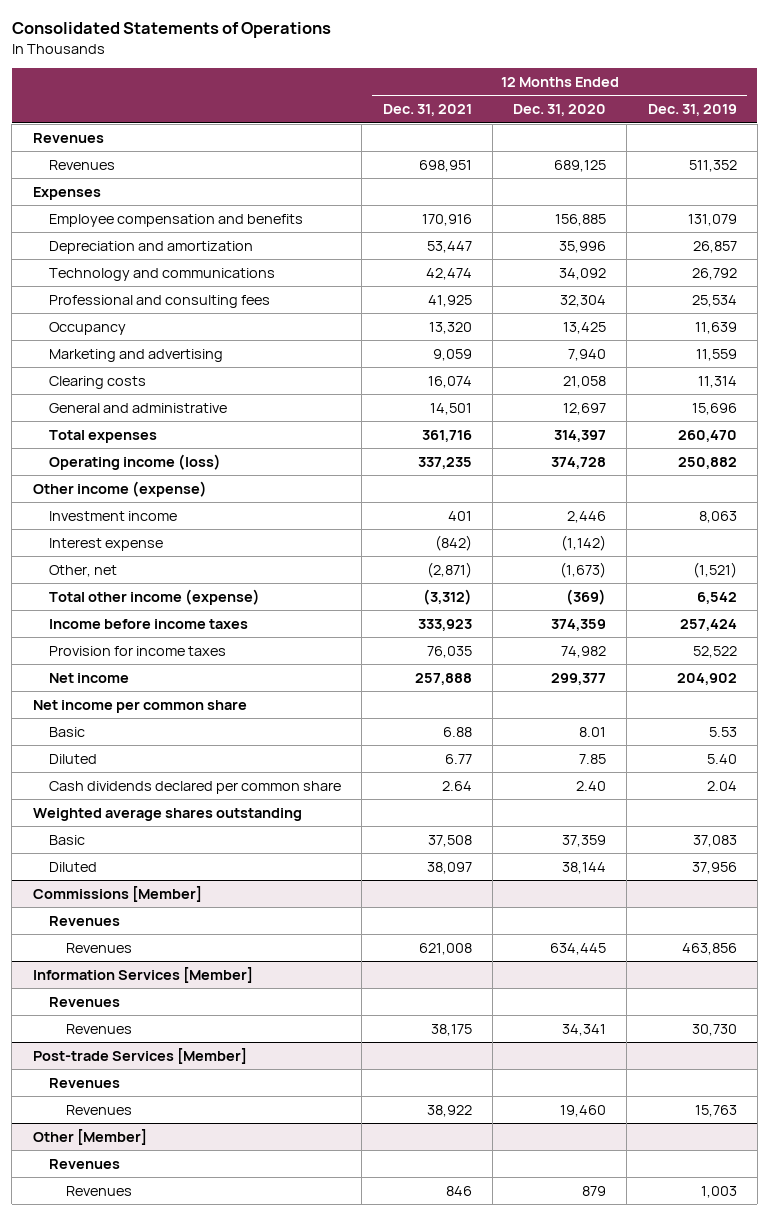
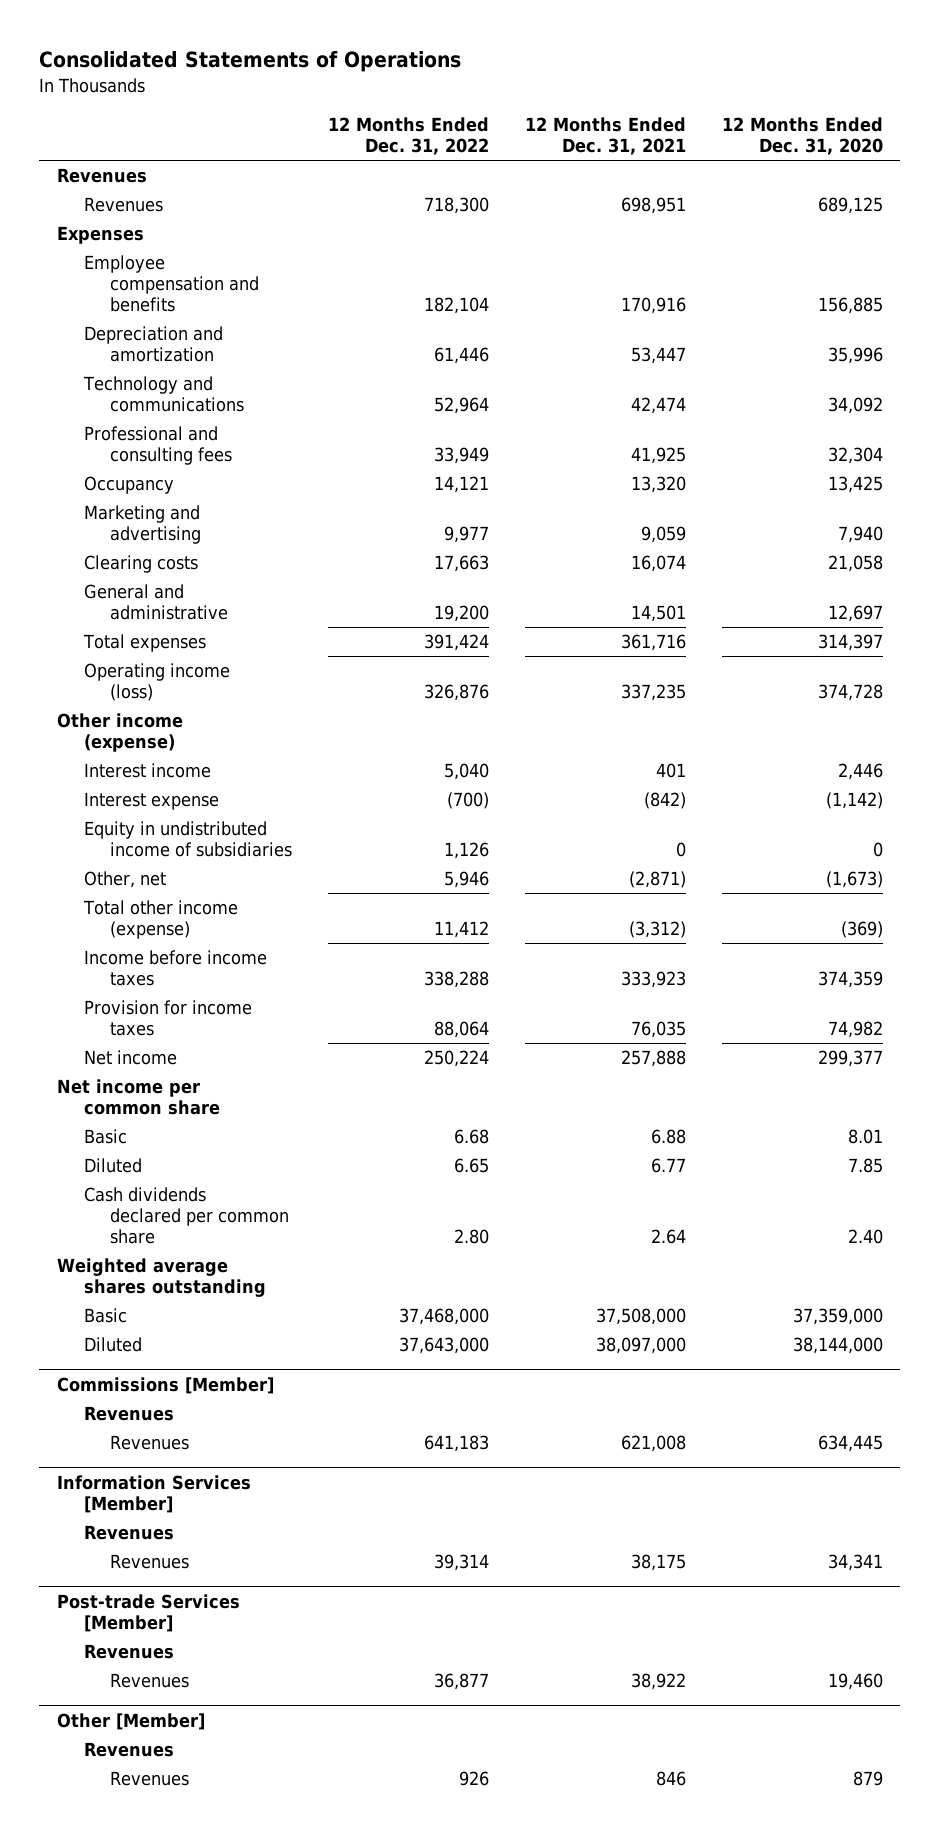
- | 12 Months Ended Dec. 31, 2021 | 12 Months Ended Dec. 31, 2020 | 12 Months Ended Dec. 31, 2019
+ | 12 Months Ended Dec. 31, 2022 | 12 Months Ended Dec. 31, 2021 | 12 Months Ended Dec. 31, 2020
- Investment income | 401 | 2,446 | 8,063
+ Interest income | 5,040 | 401 | 2,446
+ Equity in undistributed income of subsidiaries | 1,126 | 0 | 0
- Basic | 37,508 | 37,359 | 37,083
- Diluted | 38,097 | 38,144 | 37,956
+ Basic | 37,468,000 | 37,508,000 | 37,359,000
+ Diluted | 37,643,000 | 38,097,000 | 38,144,000

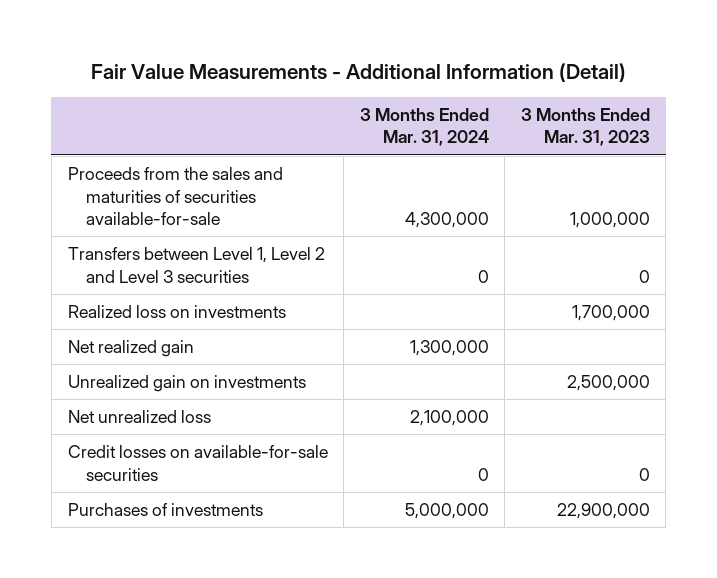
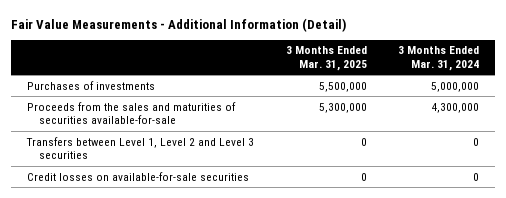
- | 3 Months Ended Mar. 31, 2024 | 3 Months Ended Mar. 31, 2023
+ | 3 Months Ended Mar. 31, 2025 | 3 Months Ended Mar. 31, 2024
moved up: Purchases of investments | 5,500,000 | 5,000,000
- Realized loss on investments | | 1,700,000
- Net realized gain | 1,300,000 |
- Unrealized gain on investments | | 2,500,000
- Net unrealized loss | 2,100,000 |

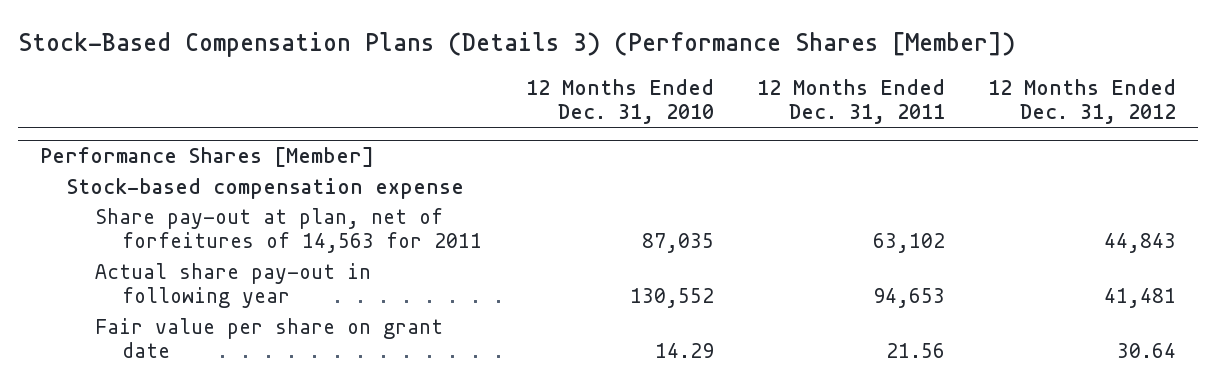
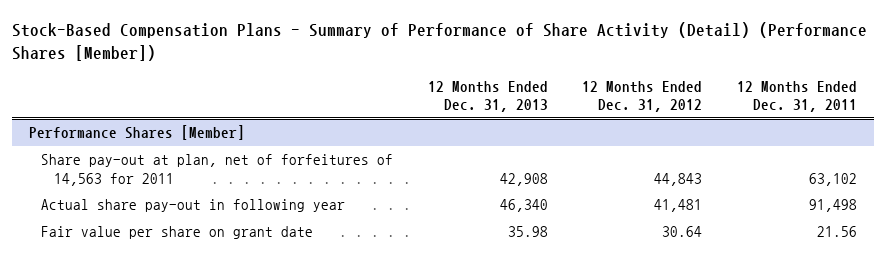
- Stock-Based Compensation Plans (Details 3) (Performance Shares [Member])
+ Stock-Based Compensation Plans - Summary of Performance of Share Activity (Detail) (Performance Shares [Member])
- | 12 Months Ended Dec. 31, 2010 | 12 Months Ended Dec. 31, 2011 | 12 Months Ended Dec. 31, 2012
+ | 12 Months Ended Dec. 31, 2013 | 12 Months Ended Dec. 31, 2012 | 12 Months Ended Dec. 31, 2011
@ Performance Shares [Member]
- Stock-based compensation expense
- Actual share pay-out in following year | 130,552 | 94,653 | 41,481
+ Actual share pay-out in following year | 46,340 | 41,481 | 91,498

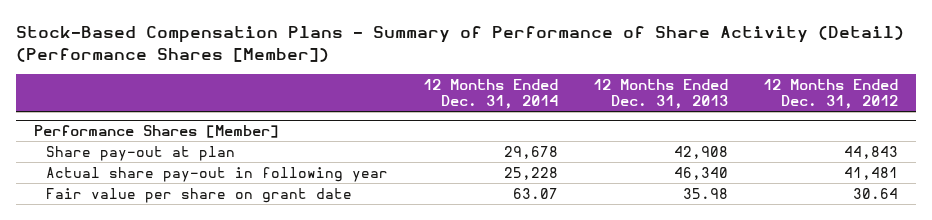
- | 12 Months Ended Dec. 31, 2013 | 12 Months Ended Dec. 31, 2012 | 12 Months Ended Dec. 31, 2011
+ | 12 Months Ended Dec. 31, 2014 | 12 Months Ended Dec. 31, 2013 | 12 Months Ended Dec. 31, 2012
@ Performance Shares [Member]
- Share pay-out at plan, net of forfeitures of 14,563 for 2011 | 42,908 | 44,843 | 63,102
+ Share pay-out at plan | 29,678 | 42,908 | 44,843

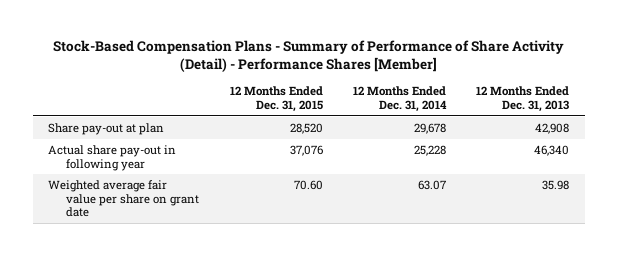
- Stock-Based Compensation Plans - Summary of Performance of Share Activity (Detail) (Performance Shares [Member])
+ Stock-Based Compensation Plans - Summary of Performance of Share Activity (Detail) - Performance Shares [Member]
- | 12 Months Ended Dec. 31, 2014 | 12 Months Ended Dec. 31, 2013 | 12 Months Ended Dec. 31, 2012
+ | 12 Months Ended Dec. 31, 2015 | 12 Months Ended Dec. 31, 2014 | 12 Months Ended Dec. 31, 2013
- Performance Shares [Member]
- Fair value per share on grant date | 63.07 | 35.98 | 30.64
+ Weighted average fair value per share on grant date | 70.60 | 63.07 | 35.98

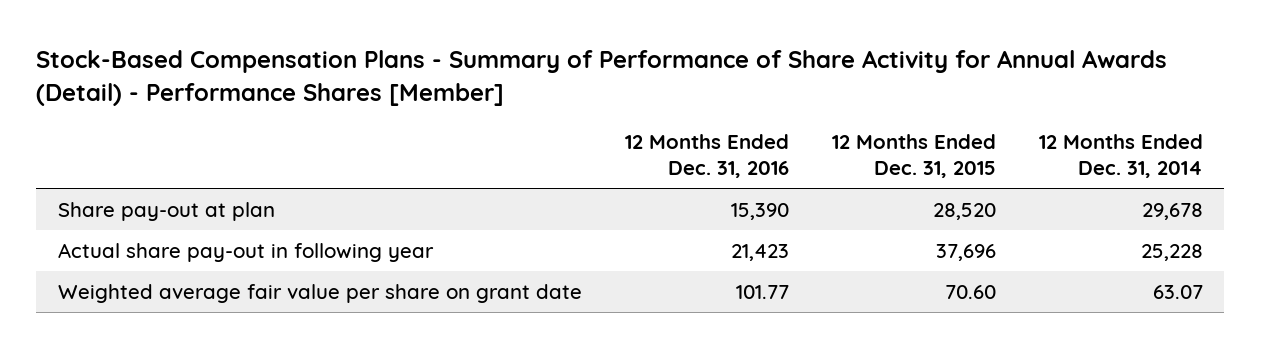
- Stock-Based Compensation Plans - Summary of Performance of Share Activity (Detail) - Performance Shares [Member]
+ Stock-Based Compensation Plans - Summary of Performance of Share Activity for Annual Awards (Detail) - Performance Shares [Member]
- | 12 Months Ended Dec. 31, 2015 | 12 Months Ended Dec. 31, 2014 | 12 Months Ended Dec. 31, 2013
+ | 12 Months Ended Dec. 31, 2016 | 12 Months Ended Dec. 31, 2015 | 12 Months Ended Dec. 31, 2014
- Actual share pay-out in following year | 37,076 | 25,228 | 46,340
+ Actual share pay-out in following year | 21,423 | 37,696 | 25,228

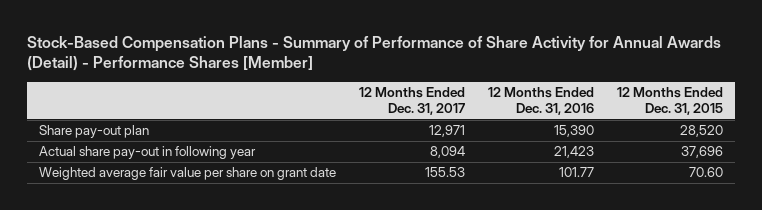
- | 12 Months Ended Dec. 31, 2016 | 12 Months Ended Dec. 31, 2015 | 12 Months Ended Dec. 31, 2014
+ | 12 Months Ended Dec. 31, 2017 | 12 Months Ended Dec. 31, 2016 | 12 Months Ended Dec. 31, 2015
- Share pay-out at plan | 15,390 | 28,520 | 29,678
+ Share pay-out plan | 12,971 | 15,390 | 28,520

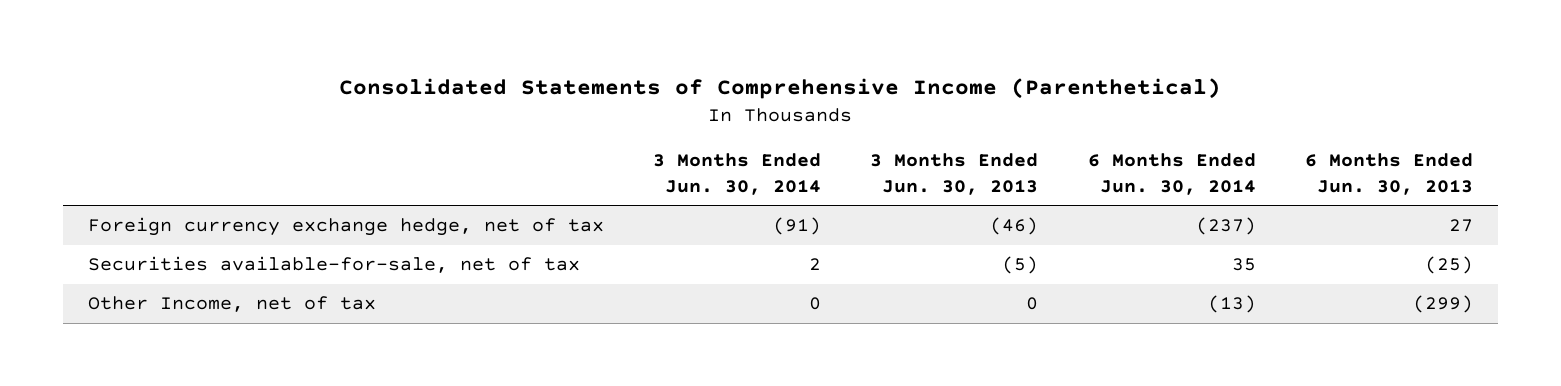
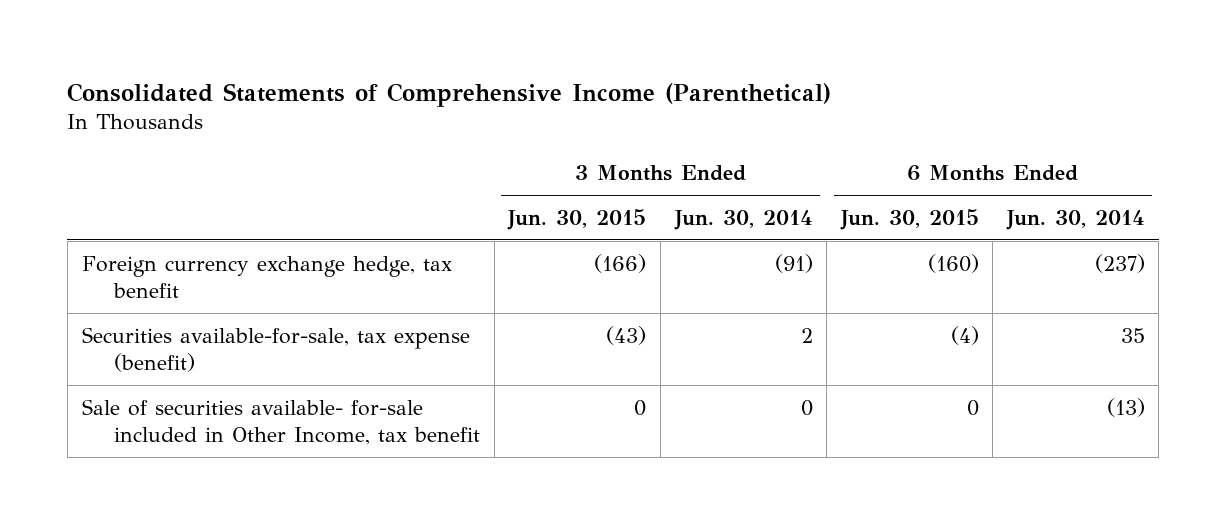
- | 3 Months Ended Jun. 30, 2014 | 3 Months Ended Jun. 30, 2013 | 6 Months Ended Jun. 30, 2014 | 6 Months Ended Jun. 30, 2013
+ | 3 Months Ended Jun. 30, 2015 | 3 Months Ended Jun. 30, 2014 | 6 Months Ended Jun. 30, 2015 | 6 Months Ended Jun. 30, 2014
- Foreign currency exchange hedge, net of tax | (91) | (46) | (237) | 27
- Securities available-for-sale, net of tax | 2 | (5) | 35 | (25)
- Other Income, net of tax | 0 | 0 | (13) | (299)
+ Foreign currency exchange hedge, tax benefit | (166) | (91) | (160) | (237)
+ Securities available-for-sale, tax expense (benefit) | (43) | 2 | (4) | 35
+ Sale of securities available- for-sale included in Other Income, tax benefit | 0 | 0 | 0 | (13)

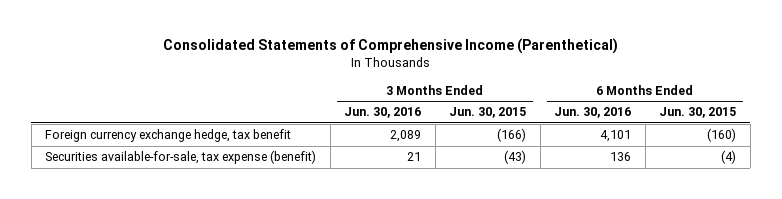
- | 3 Months Ended Jun. 30, 2015 | 3 Months Ended Jun. 30, 2014 | 6 Months Ended Jun. 30, 2015 | 6 Months Ended Jun. 30, 2014
+ | 3 Months Ended Jun. 30, 2016 | 3 Months Ended Jun. 30, 2015 | 6 Months Ended Jun. 30, 2016 | 6 Months Ended Jun. 30, 2015
- Sale of securities available- for-sale included in Other Income, tax benefit | 0 | 0 | 0 | (13)

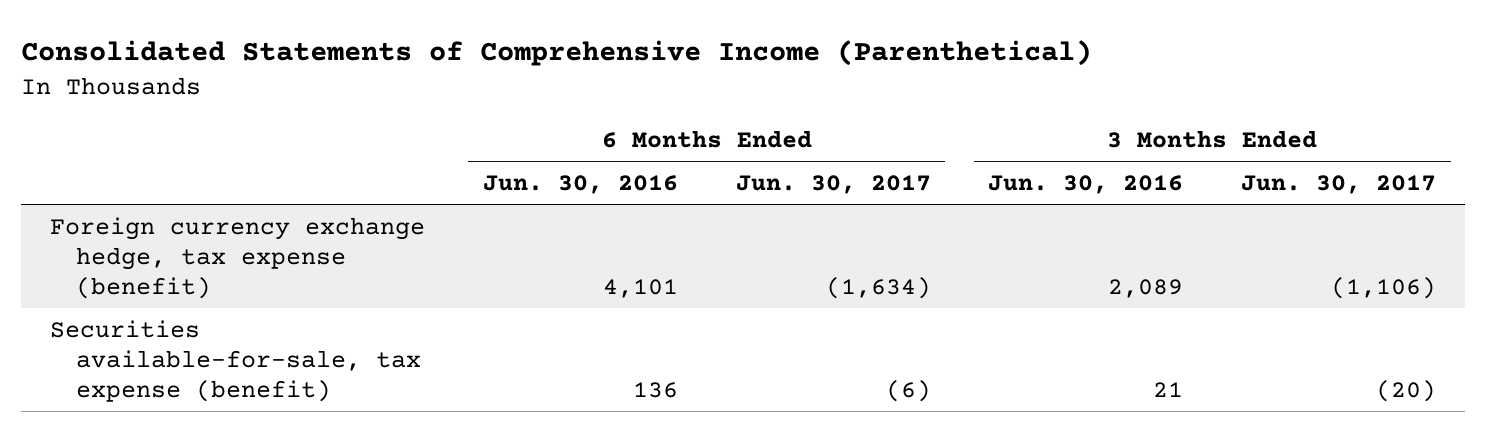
- | 3 Months Ended Jun. 30, 2016 | 3 Months Ended Jun. 30, 2015 | 6 Months Ended Jun. 30, 2016 | 6 Months Ended Jun. 30, 2015
+ | 6 Months Ended Jun. 30, 2016 | 6 Months Ended Jun. 30, 2017 | 3 Months Ended Jun. 30, 2016 | 3 Months Ended Jun. 30, 2017
- Foreign currency exchange hedge, tax benefit | 2,089 | (166) | 4,101 | (160)
+ Foreign currency exchange hedge, tax expense (benefit) | 4,101 | (1,634) | 2,089 | (1,106)

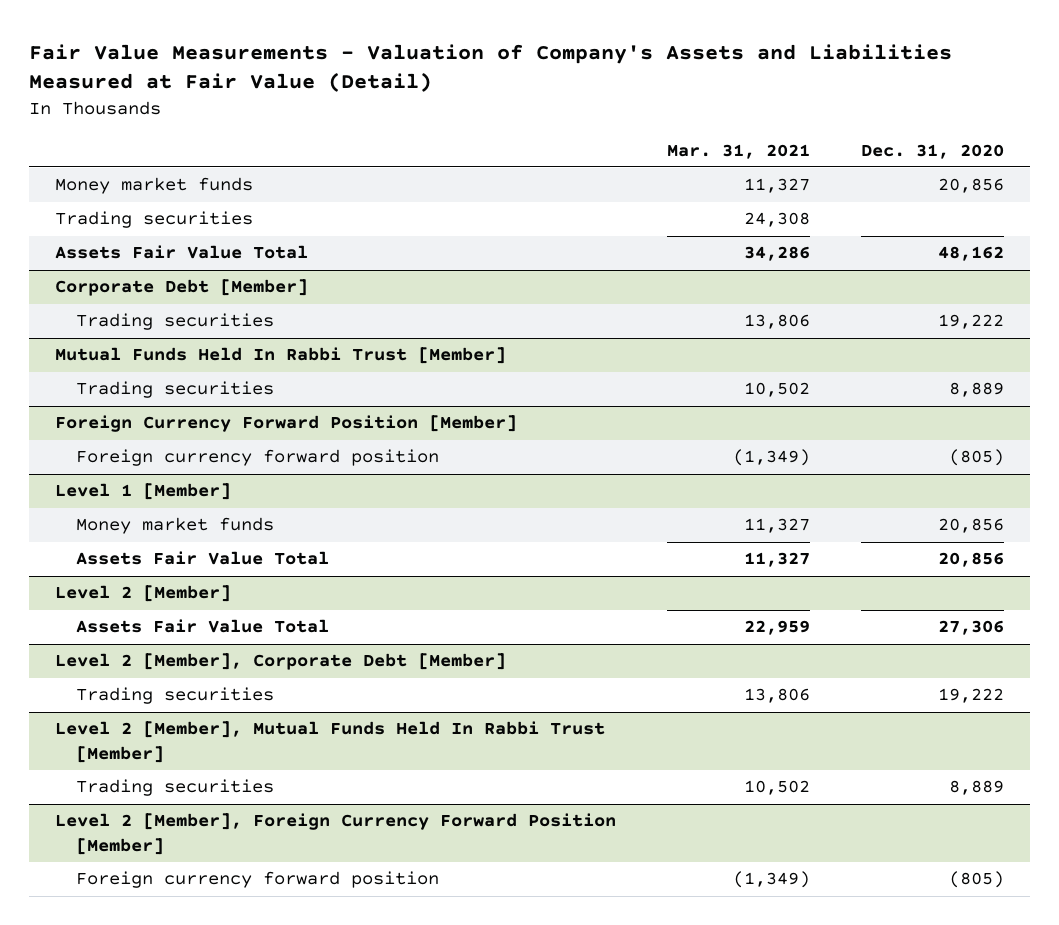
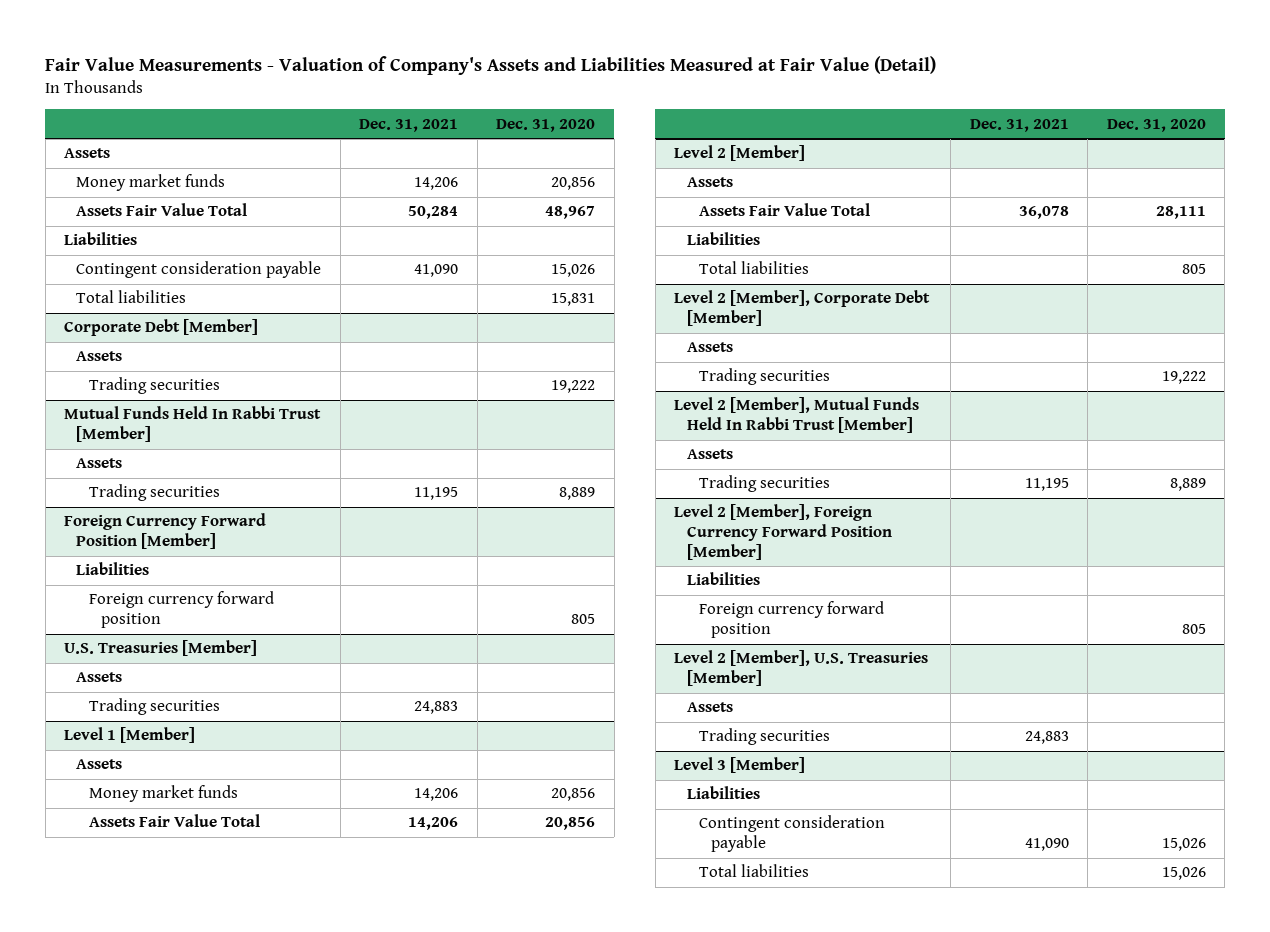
- | Mar. 31, 2021 | Dec. 31, 2020
+ | Dec. 31, 2021 | Dec. 31, 2020
+ Assets
- Trading securities | 24,308 |
- Assets Fair Value Total | 34,286 | 48,162
+ Assets Fair Value Total | 50,284 | 48,967
+ Liabilities
+ Contingent consideration payable | 41,090 | 15,026
+ Total liabilities | | 15,831
@ Corporate Debt [Member]
+ Assets
@ Mutual Funds Held In Rabbi Trust [Member]
+ Assets
@ Foreign Currency Forward Position [Member]
- Foreign currency forward position | (1,349) | (805)
+ Liabilities
+ Foreign currency forward position | | 805
+ U.S. Treasuries [Member]
+ Assets
+ Trading securities | 24,883 |
@ Level 1 [Member]
+ Assets
@ Level 2 [Member]
- Assets Fair Value Total | 22,959 | 27,306
+ Assets
+ Assets Fair Value Total | 36,078 | 28,111
+ Liabilities
+ Total liabilities | | 805
@ Level 2 [Member], Corporate Debt [Member]
+ Assets
@ Level 2 [Member], Mutual Funds Held In Rabbi Trust [Member]
+ Assets
@ Level 2 [Member], Foreign Currency Forward Position [Member]
- Foreign currency forward position | (1,349) | (805)
+ Liabilities
+ Foreign currency forward position | | 805
+ Level 2 [Member], U.S. Treasuries [Member]
+ Assets
+ Trading securities | 24,883 |
+ Level 3 [Member]
+ Liabilities
+ Contingent consideration payable | 41,090 | 15,026
+ Total liabilities | | 15,026

